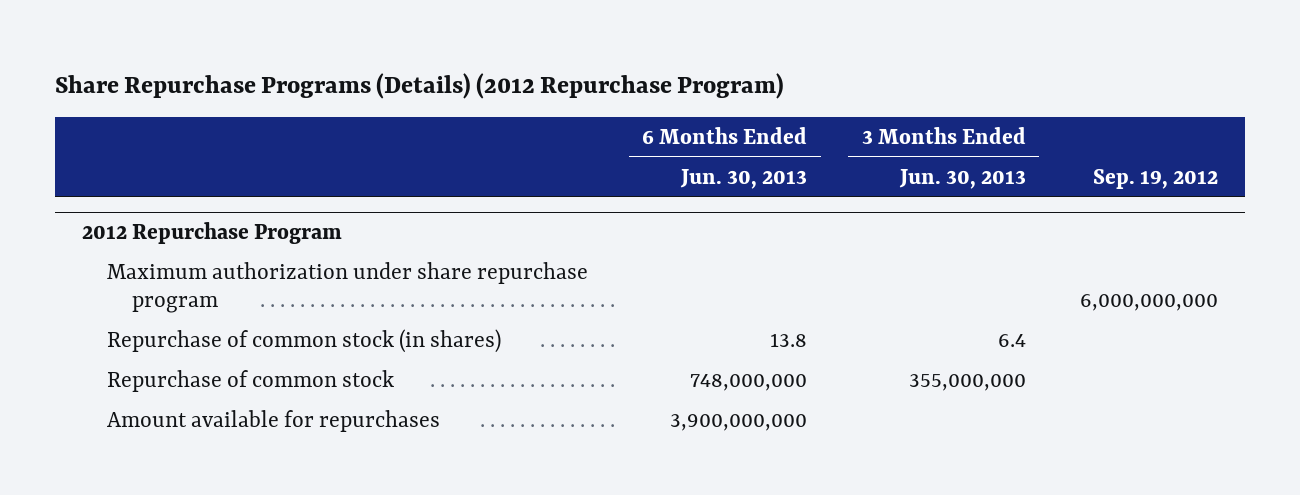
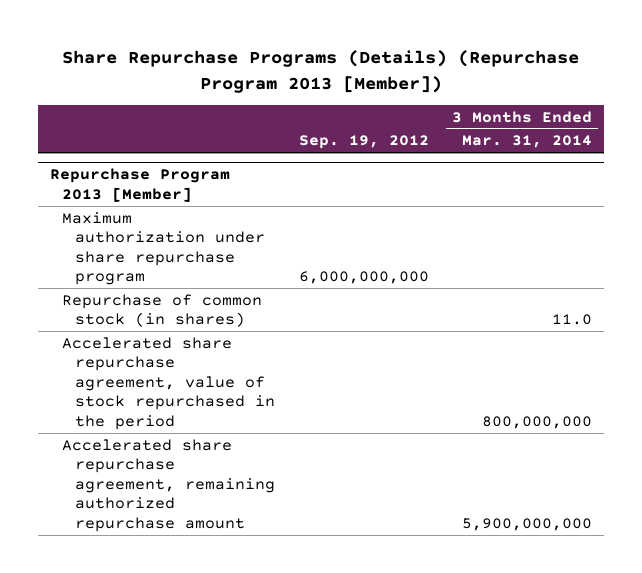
- Share Repurchase Programs (Details) (2012 Repurchase Program)
+ Share Repurchase Programs (Details) (Repurchase Program 2013 [Member])
- | 6 Months Ended Jun. 30, 2013 | 3 Months Ended Jun. 30, 2013 | Sep. 19, 2012
+ | Sep. 19, 2012 | 3 Months Ended Mar. 31, 2014
- 2012 Repurchase Program
+ Repurchase Program 2013 [Member]
- Repurchase of common stock | 748,000,000 | 355,000,000 |
- Amount available for repurchases | 3,900,000,000 | |
+ Accelerated share repurchase agreement, value of stock repurchased in the period | | 800,000,000
+ Accelerated share repurchase agreement, remaining authorized repurchase amount | | 5,900,000,000

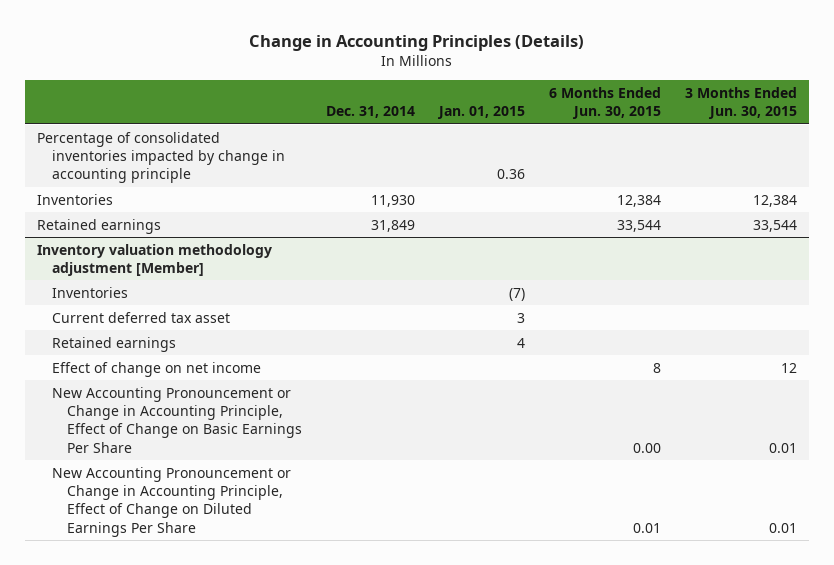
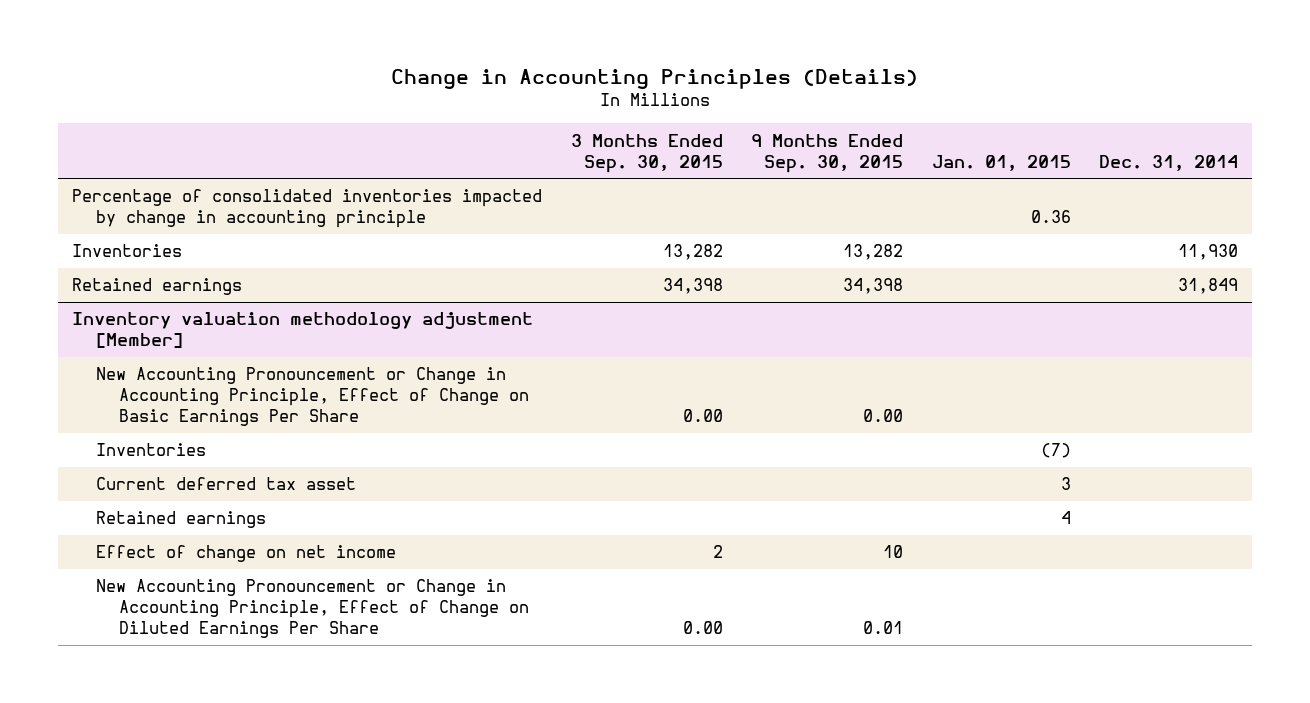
- | Dec. 31, 2014 | Jan. 01, 2015 | 6 Months Ended Jun. 30, 2015 | 3 Months Ended Jun. 30, 2015
+ | 3 Months Ended Sep. 30, 2015 | 9 Months Ended Sep. 30, 2015 | Jan. 01, 2015 | Dec. 31, 2014
@ Inventory valuation methodology adjustment [Member]
moved up: New Accounting Pronouncement or Change in Accounting Principle, Effect of Change on Basic Earnings Per Share | 0.00 | 0.00 | |

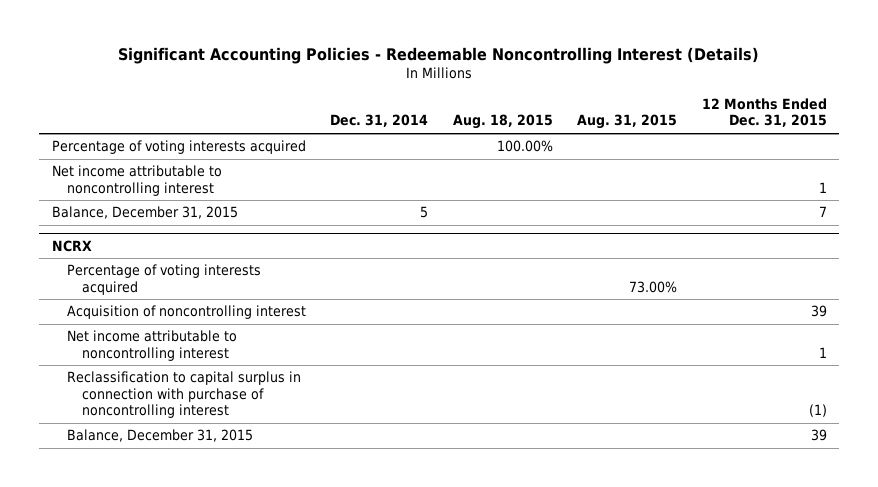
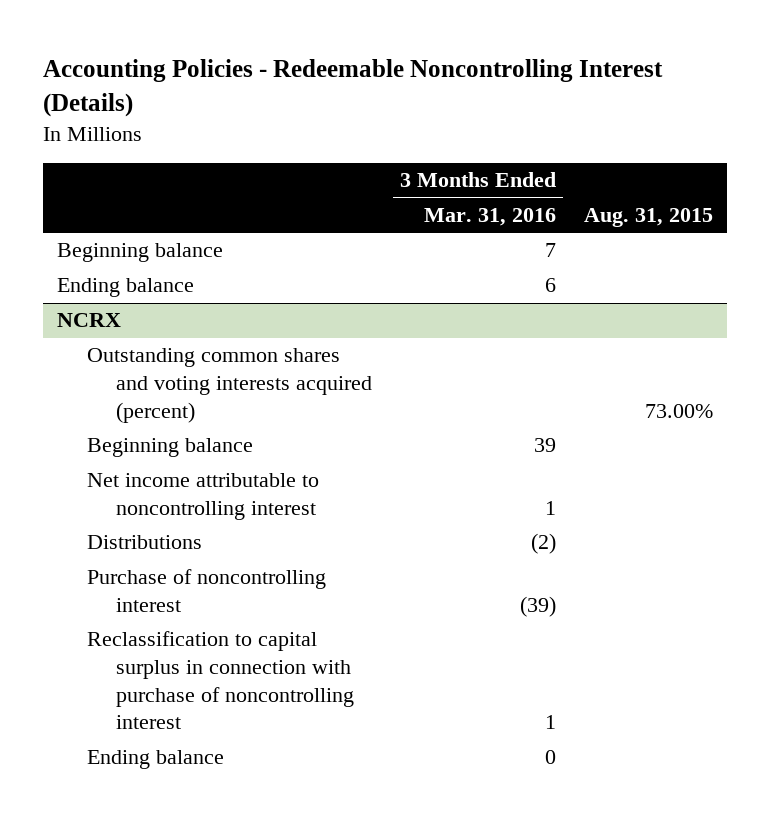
- Significant Accounting Policies - Redeemable Noncontrolling Interest (Details)
+ Accounting Policies - Redeemable Noncontrolling Interest (Details)
- | Dec. 31, 2014 | Aug. 18, 2015 | Aug. 31, 2015 | 12 Months Ended Dec. 31, 2015
+ | 3 Months Ended Mar. 31, 2016 | Aug. 31, 2015
- Percentage of voting interests acquired | | 100.00% | |
- Net income attributable to noncontrolling interest | | | | 1
- Balance, December 31, 2015 | 5 | | | 7
+ Beginning balance | 7 |
+ Ending balance | 6 |
@ NCRX
- Percentage of voting interests acquired | | | 73.00% |
- Acquisition of noncontrolling interest | | | | 39
+ Outstanding common shares and voting interests acquired (percent) | | 73.00%
+ Beginning balance | 39 |
+ Distributions | (2) |
+ Purchase of noncontrolling interest | (39) |
- Balance, December 31, 2015 | | | | 39
+ Ending balance | 0 |

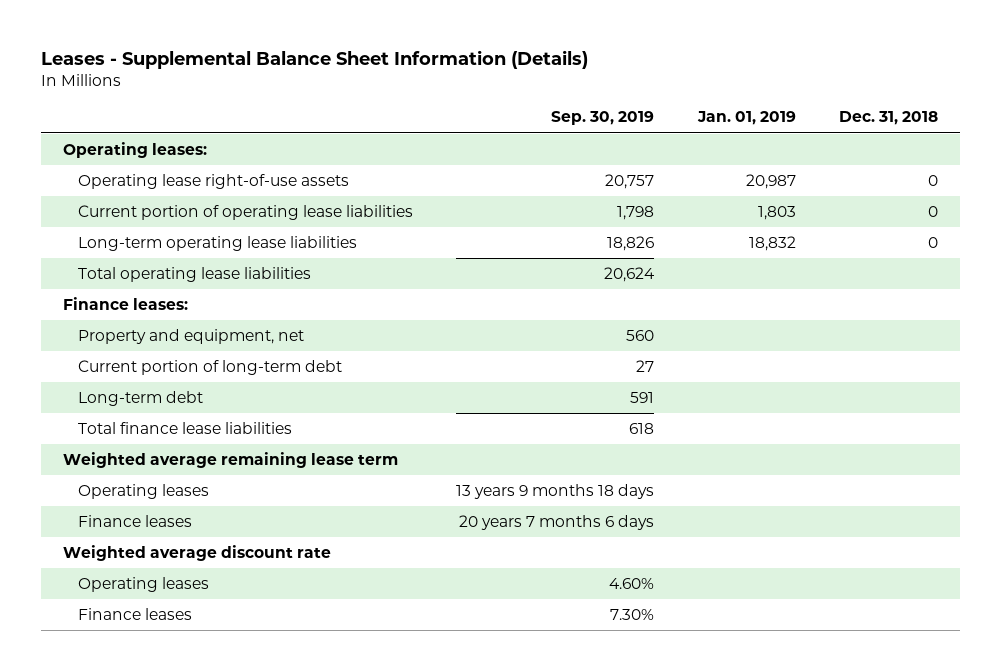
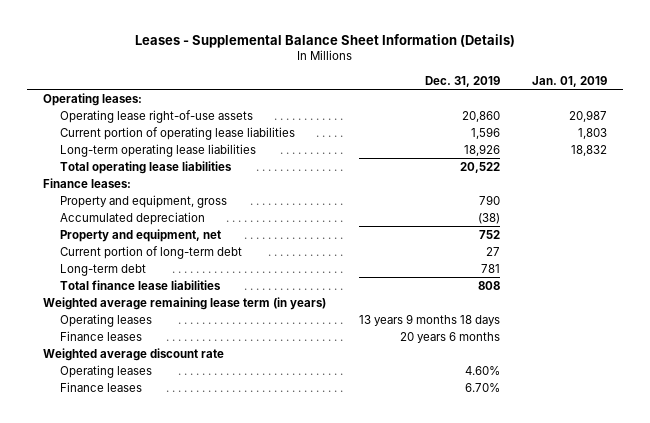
- | Sep. 30, 2019 | Jan. 01, 2019 | Dec. 31, 2018
+ | Dec. 31, 2019 | Jan. 01, 2019
+ Property and equipment, gross | 790 |
+ Accumulated depreciation | (38) |
- Weighted average remaining lease term
+ Weighted average remaining lease term (in years)

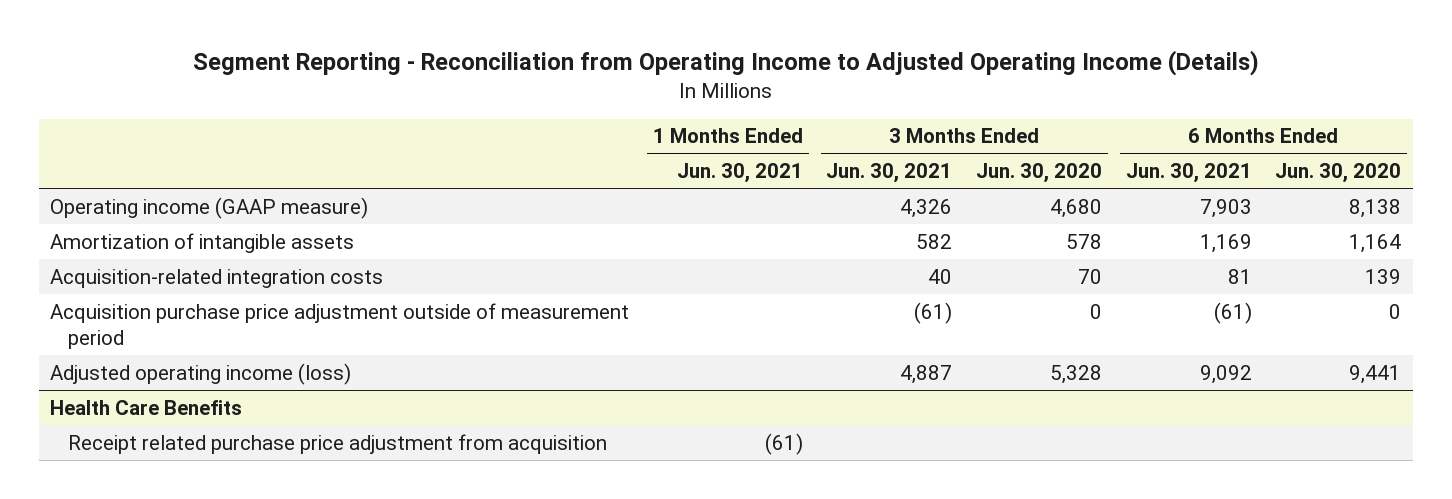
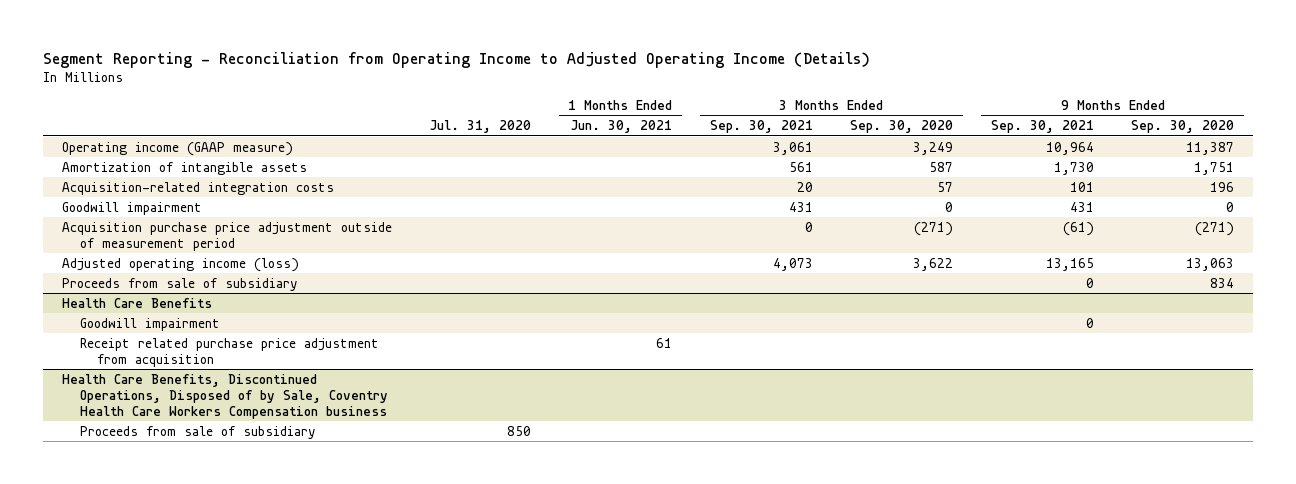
- | 1 Months Ended Jun. 30, 2021 | 3 Months Ended Jun. 30, 2021 | 3 Months Ended Jun. 30, 2020 | 6 Months Ended Jun. 30, 2021 | 6 Months Ended Jun. 30, 2020
+ | Jul. 31, 2020 | 1 Months Ended Jun. 30, 2021 | 3 Months Ended Sep. 30, 2021 | 3 Months Ended Sep. 30, 2020 | 9 Months Ended Sep. 30, 2021 | 9 Months Ended Sep. 30, 2020
+ Goodwill impairment | | | 431 | 0 | 431 | 0
+ Proceeds from sale of subsidiary | | | | | 0 | 834
@ Health Care Benefits
- Receipt related purchase price adjustment from acquisition | (61) | | | |
+ Goodwill impairment | | | | | 0 |
+ Receipt related purchase price adjustment from acquisition | | 61 | | | |
+ Health Care Benefits, Discontinued Operations, Disposed of by Sale, Coventry Health Care Workers Compensation business
+ Proceeds from sale of subsidiary | 850 | | | | |

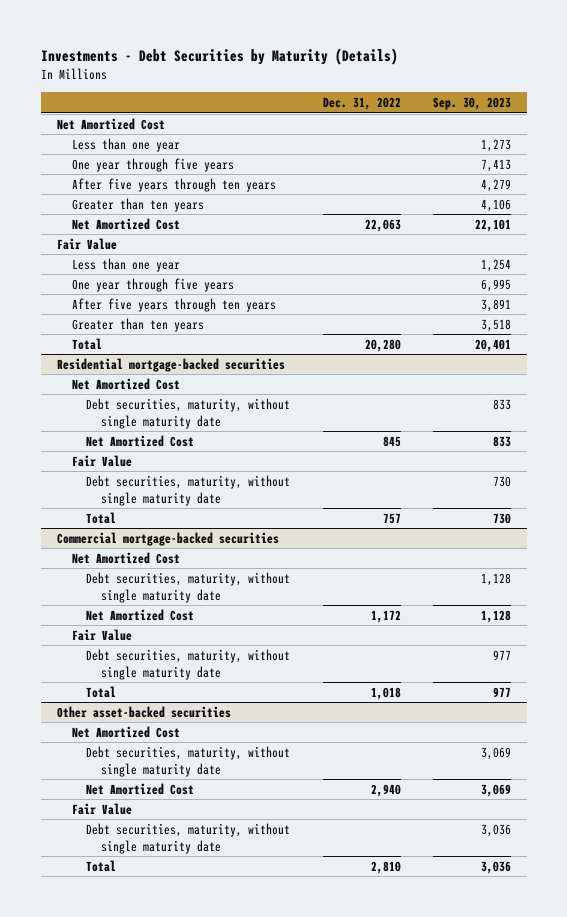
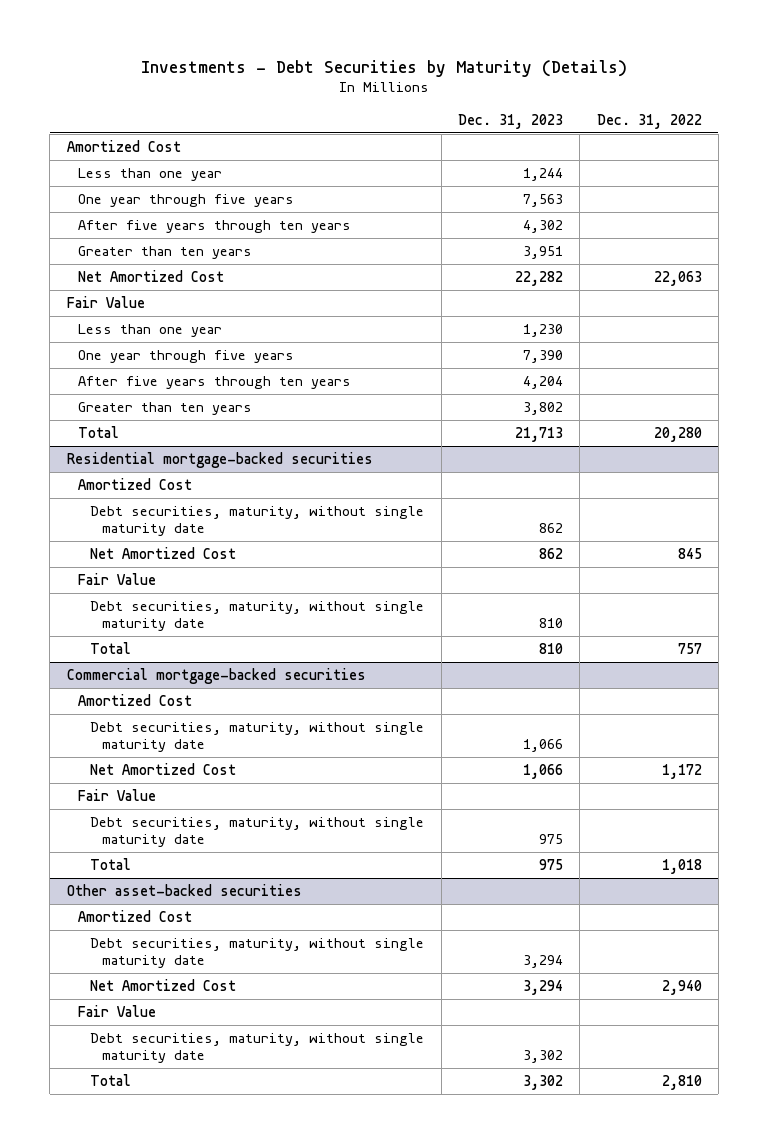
- | Dec. 31, 2022 | Sep. 30, 2023
+ | Dec. 31, 2023 | Dec. 31, 2022
- Net Amortized Cost
+ Amortized Cost
@ Residential mortgage-backed securities
- Net Amortized Cost
+ Amortized Cost
@ Commercial mortgage-backed securities
- Net Amortized Cost
+ Amortized Cost
@ Other asset-backed securities
- Net Amortized Cost
+ Amortized Cost

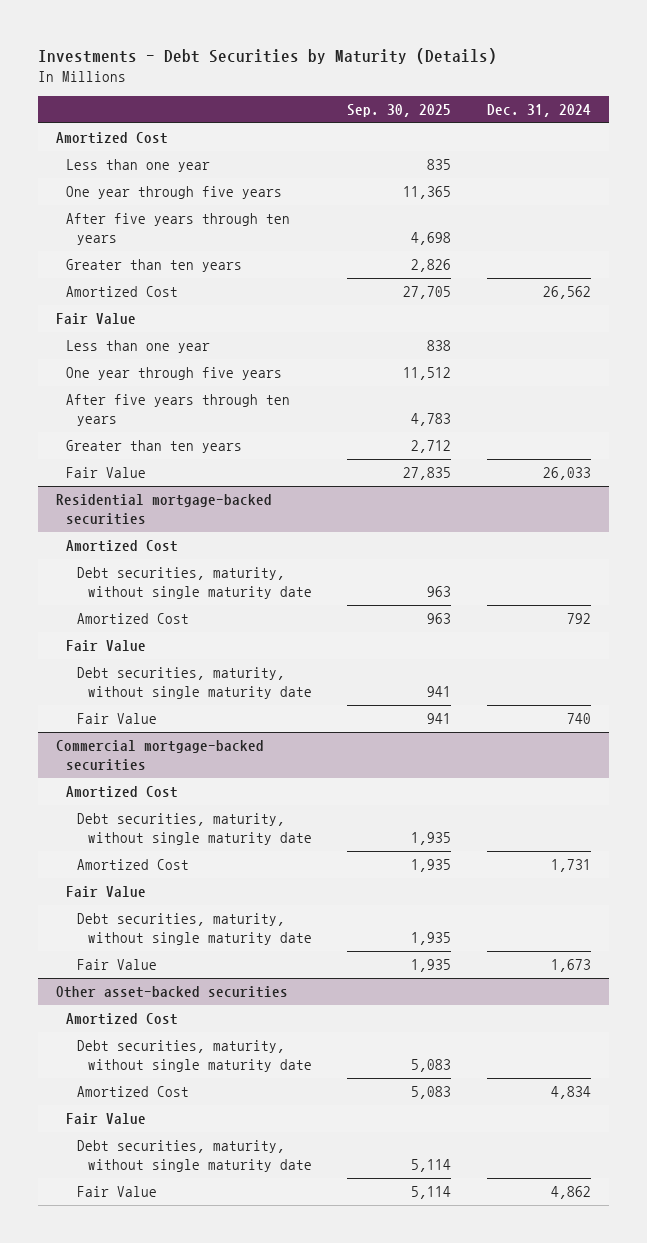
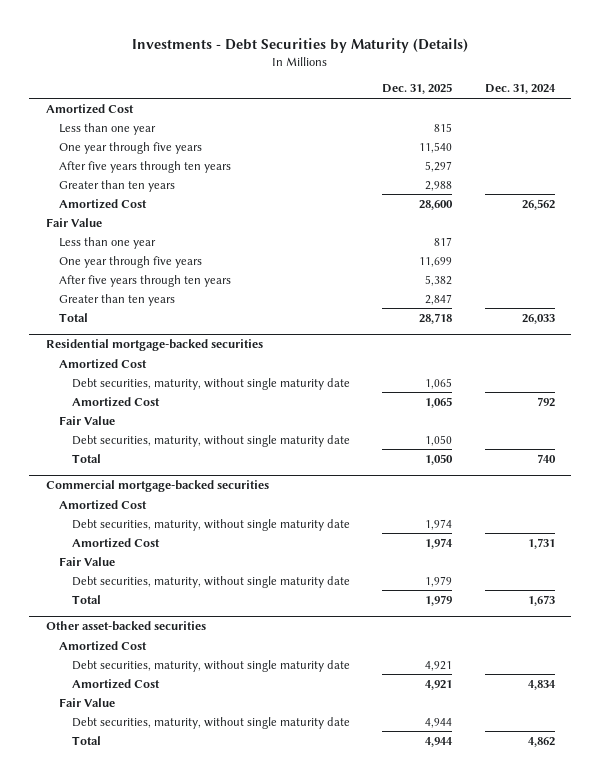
- | Sep. 30, 2025 | Dec. 31, 2024
+ | Dec. 31, 2025 | Dec. 31, 2024
- Fair Value | 27,835 | 26,033
+ Total | 28,718 | 26,033
@ Residential mortgage-backed securities
- Fair Value | 941 | 740
+ Total | 1,050 | 740
@ Commercial mortgage-backed securities
- Fair Value | 1,935 | 1,673
+ Total | 1,979 | 1,673
@ Other asset-backed securities
- Fair Value | 5,114 | 4,862
+ Total | 4,944 | 4,862

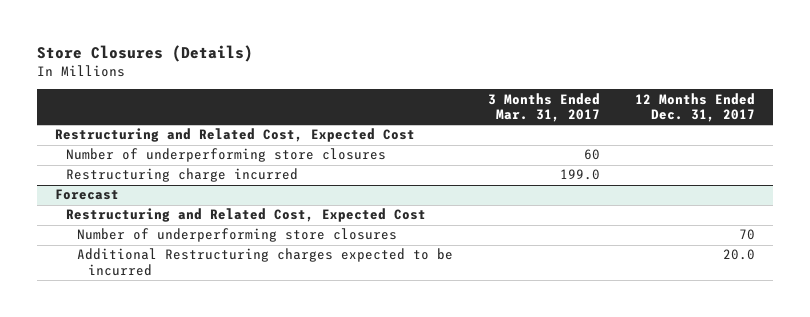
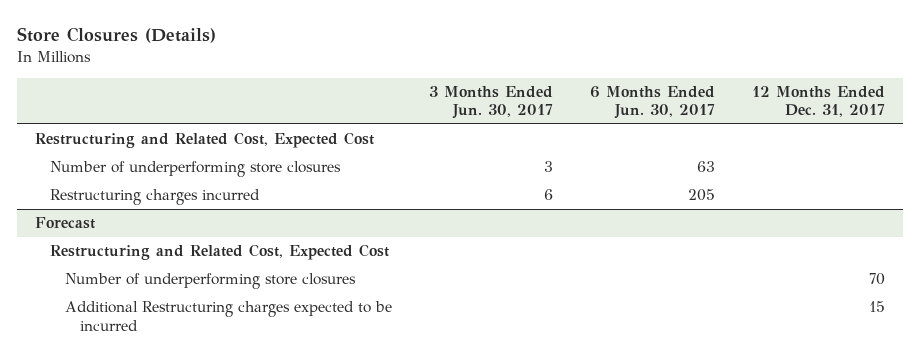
- | 3 Months Ended Mar. 31, 2017 | 12 Months Ended Dec. 31, 2017
+ | 3 Months Ended Jun. 30, 2017 | 6 Months Ended Jun. 30, 2017 | 12 Months Ended Dec. 31, 2017
- Restructuring charge incurred | 199.0 |
+ Restructuring charges incurred | 6 | 205 |
@ Forecast
- Additional Restructuring charges expected to be incurred | | 20.0
+ Additional Restructuring charges expected to be incurred | | | 15

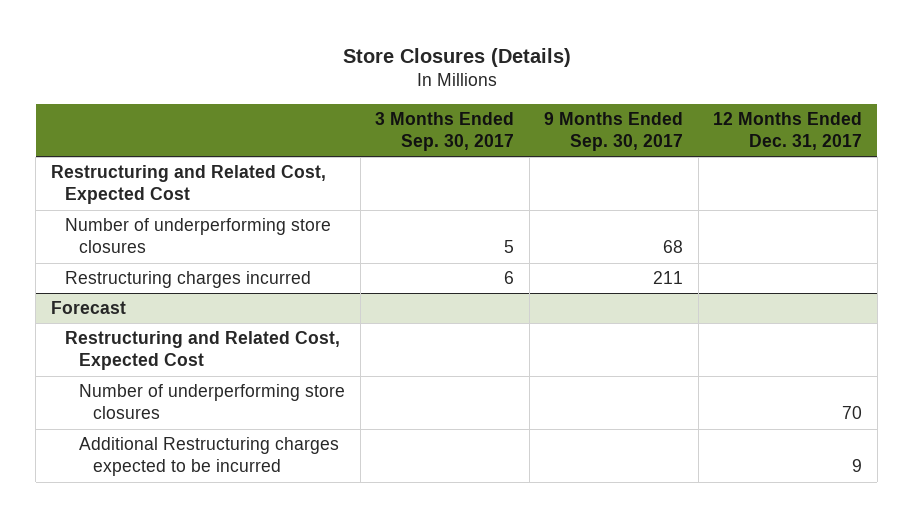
- | 3 Months Ended Jun. 30, 2017 | 6 Months Ended Jun. 30, 2017 | 12 Months Ended Dec. 31, 2017
+ | 3 Months Ended Sep. 30, 2017 | 9 Months Ended Sep. 30, 2017 | 12 Months Ended Dec. 31, 2017
@ Forecast
- Additional Restructuring charges expected to be incurred | | | 15
+ Additional Restructuring charges expected to be incurred | | | 9

